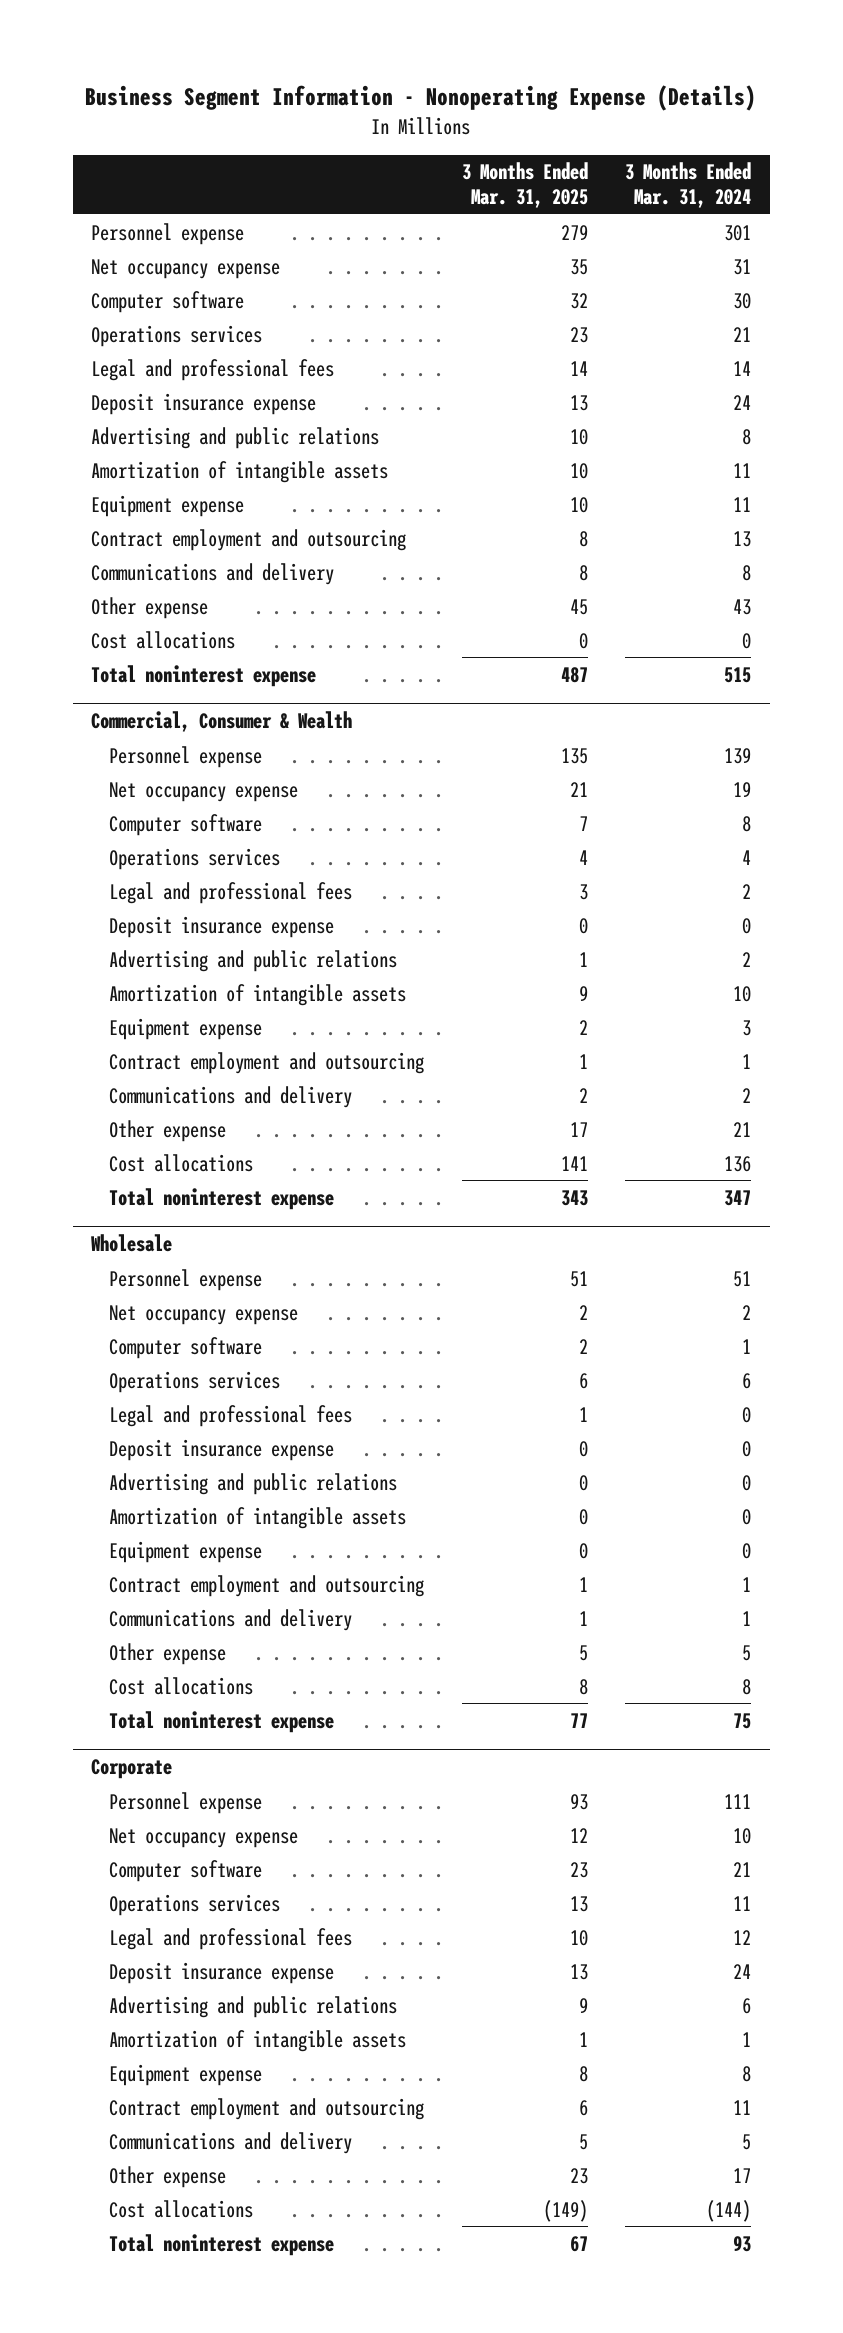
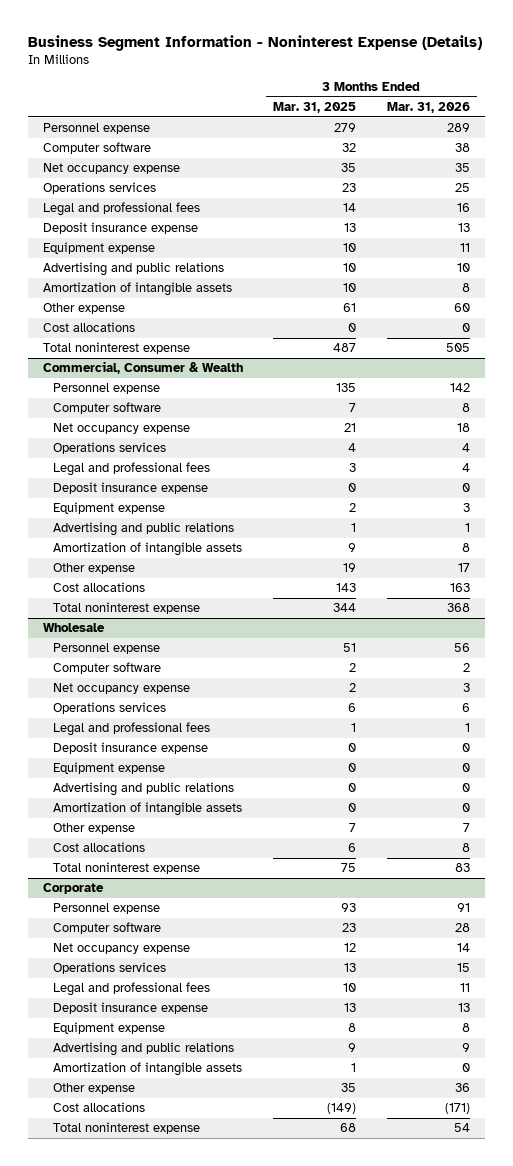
- Business Segment Information - Nonoperating Expense (Details)
+ Business Segment Information - Noninterest Expense (Details)
- | 3 Months Ended Mar. 31, 2025 | 3 Months Ended Mar. 31, 2024
+ | 3 Months Ended Mar. 31, 2025 | 3 Months Ended Mar. 31, 2026
moved down: Net occupancy expense | 35 | 35
moved up: Equipment expense | 10 | 11
- Contract employment and outsourcing | 8 | 13
- Communications and delivery | 8 | 8
- Other expense | 45 | 43
+ Other expense | 61 | 60
@ Commercial, Consumer & Wealth
moved down: Net occupancy expense | 21 | 18
moved up: Equipment expense | 2 | 3
- Contract employment and outsourcing | 1 | 1
- Communications and delivery | 2 | 2
- Other expense | 17 | 21
- Cost allocations | 141 | 136
- Total noninterest expense | 343 | 347
+ Other expense | 19 | 17
+ Cost allocations | 143 | 163
+ Total noninterest expense | 344 | 368
@ Wholesale
moved down: Net occupancy expense | 2 | 3
moved up: Equipment expense | 0 | 0
- Contract employment and outsourcing | 1 | 1
- Communications and delivery | 1 | 1
- Other expense | 5 | 5
- Cost allocations | 8 | 8
- Total noninterest expense | 77 | 75
+ Other expense | 7 | 7
+ Cost allocations | 6 | 8
+ Total noninterest expense | 75 | 83
@ Corporate
moved down: Net occupancy expense | 12 | 14
moved up: Equipment expense | 8 | 8
- Contract employment and outsourcing | 6 | 11
- Communications and delivery | 5 | 5
- Other expense | 23 | 17
+ Other expense | 35 | 36
- Total noninterest expense | 67 | 93
+ Total noninterest expense | 68 | 54

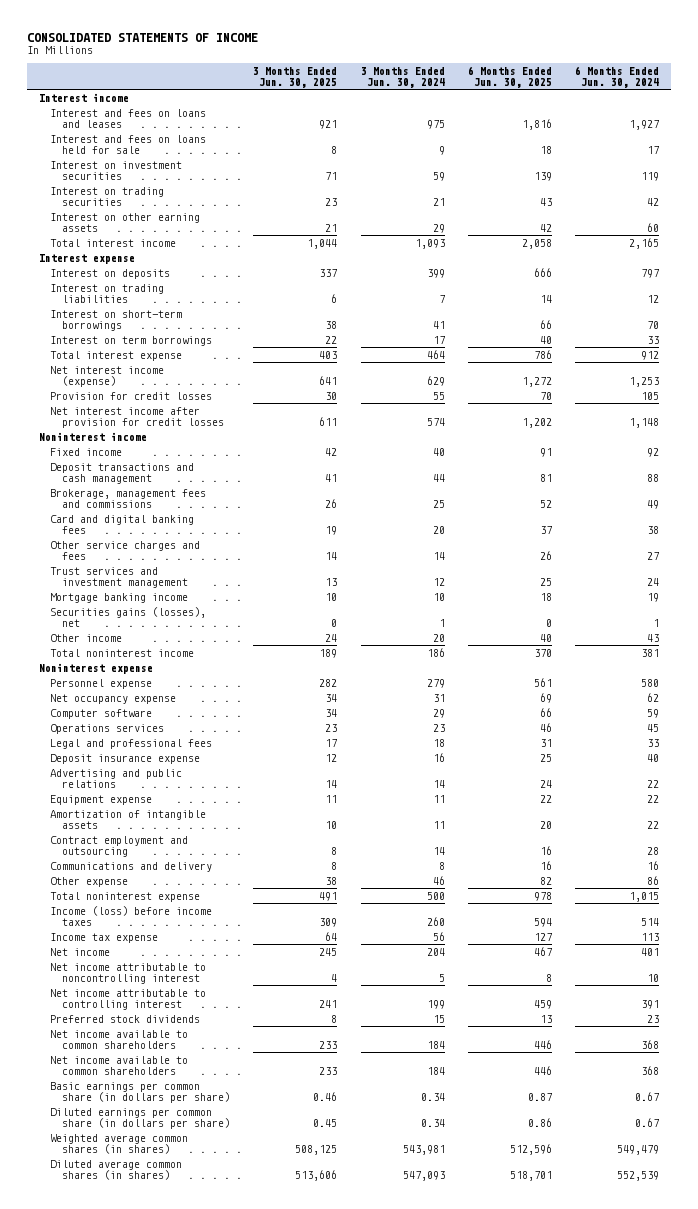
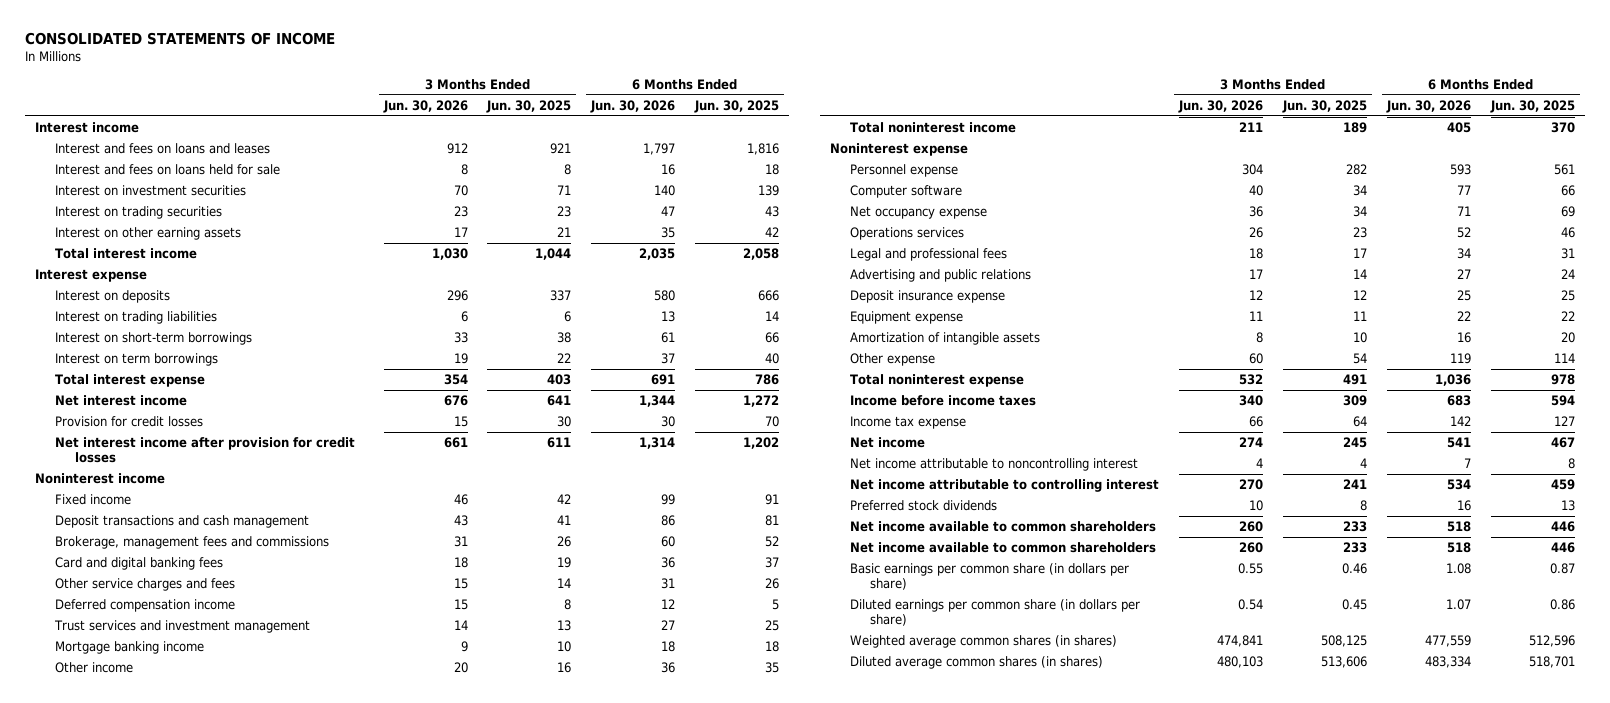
- | 3 Months Ended Jun. 30, 2025 | 3 Months Ended Jun. 30, 2024 | 6 Months Ended Jun. 30, 2025 | 6 Months Ended Jun. 30, 2024
+ | 3 Months Ended Jun. 30, 2026 | 3 Months Ended Jun. 30, 2025 | 6 Months Ended Jun. 30, 2026 | 6 Months Ended Jun. 30, 2025
- Net interest income (expense) | 641 | 629 | 1,272 | 1,253
+ Net interest income | 676 | 641 | 1,344 | 1,272
+ Deferred compensation income | 15 | 8 | 12 | 5
- Securities gains (losses), net | 0 | 1 | 0 | 1
- Other income | 24 | 20 | 40 | 43
+ Other income | 20 | 16 | 36 | 35
moved down: Net occupancy expense | 36 | 34 | 71 | 69
moved down: Deposit insurance expense | 12 | 12 | 25 | 25
- Contract employment and outsourcing | 8 | 14 | 16 | 28
- Communications and delivery | 8 | 8 | 16 | 16
- Other expense | 38 | 46 | 82 | 86
+ Other expense | 60 | 54 | 119 | 114
- Income (loss) before income taxes | 309 | 260 | 594 | 514
+ Income before income taxes | 340 | 309 | 683 | 594

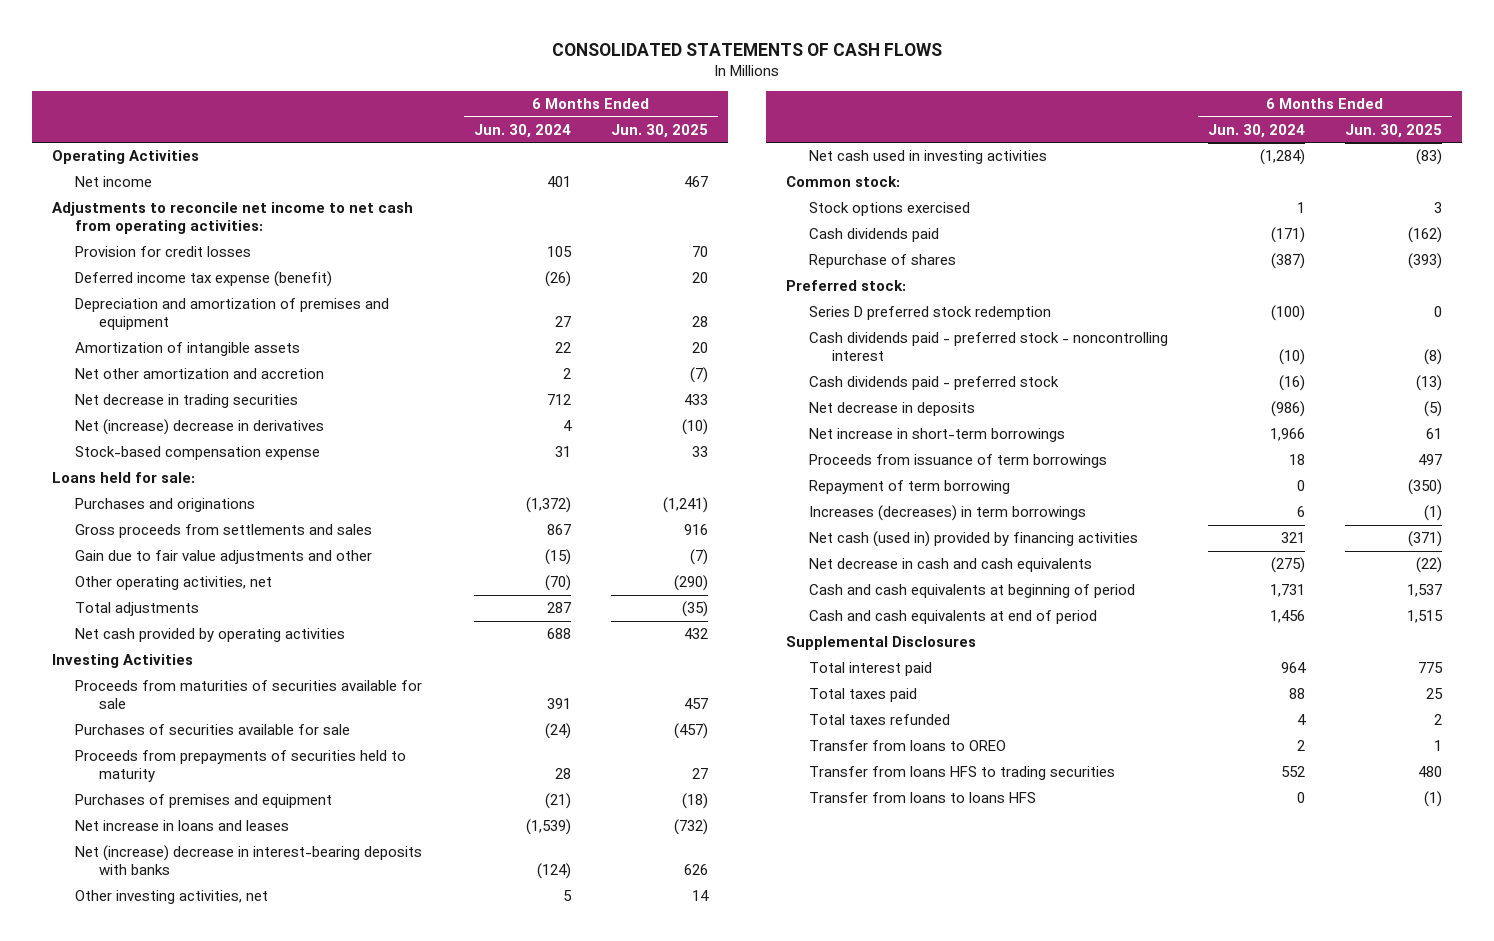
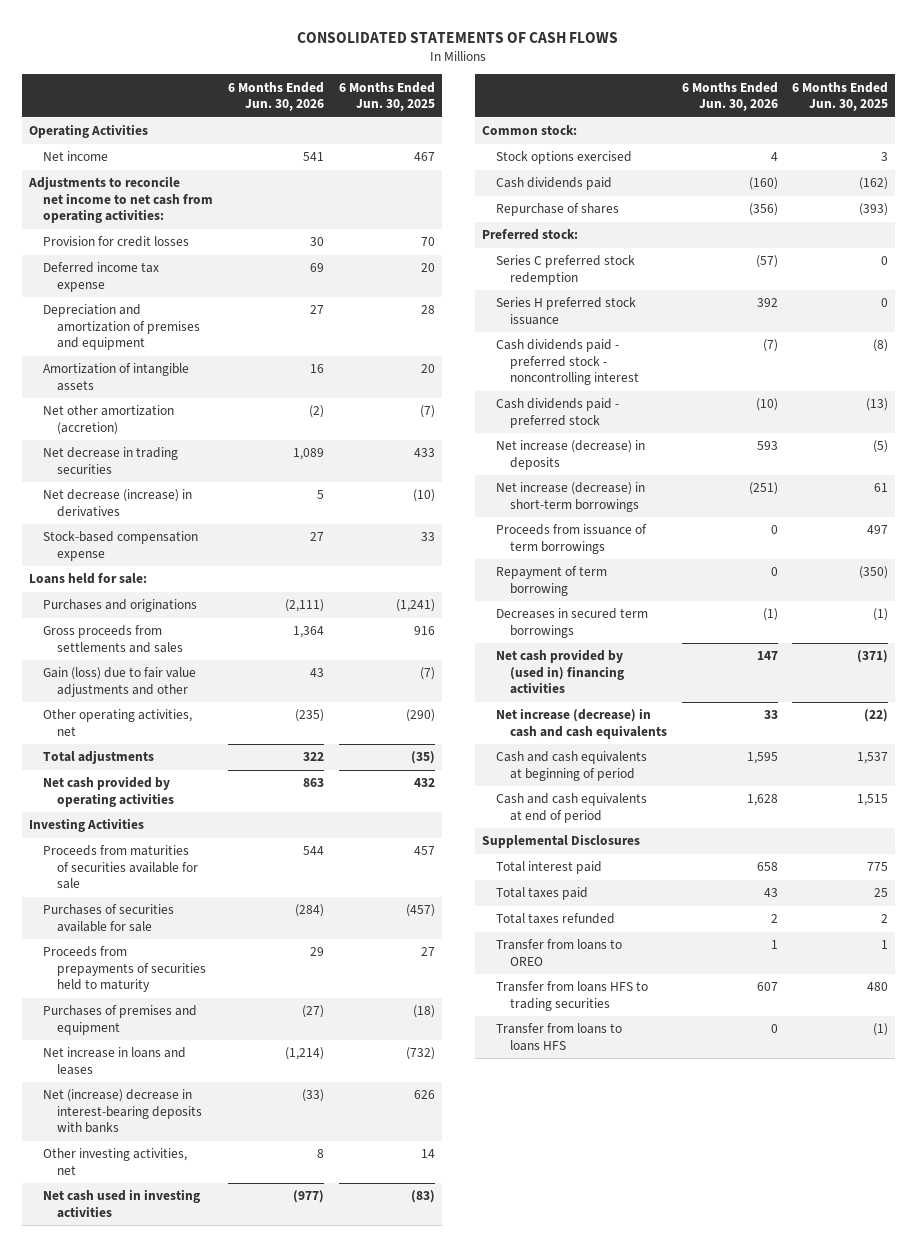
- | 6 Months Ended Jun. 30, 2024 | 6 Months Ended Jun. 30, 2025
+ | 6 Months Ended Jun. 30, 2026 | 6 Months Ended Jun. 30, 2025
- Deferred income tax expense (benefit) | (26) | 20
+ Deferred income tax expense | 69 | 20
- Net other amortization and accretion | 2 | (7)
+ Net other amortization (accretion) | (2) | (7)
- Net (increase) decrease in derivatives | 4 | (10)
+ Net decrease (increase) in derivatives | 5 | (10)
- Gain due to fair value adjustments and other | (15) | (7)
+ Gain (loss) due to fair value adjustments and other | 43 | (7)
- Series D preferred stock redemption | (100) | 0
+ Series C preferred stock redemption | (57) | 0
+ Series H preferred stock issuance | 392 | 0
- Net decrease in deposits | (986) | (5)
- Net increase in short-term borrowings | 1,966 | 61
+ Net increase (decrease) in deposits | 593 | (5)
+ Net increase (decrease) in short-term borrowings | (251) | 61
- Increases (decreases) in term borrowings | 6 | (1)
- Net cash (used in) provided by financing activities | 321 | (371)
- Net decrease in cash and cash equivalents | (275) | (22)
+ Decreases in secured term borrowings | (1) | (1)
+ Net cash provided by (used in) financing activities | 147 | (371)
+ Net increase (decrease) in cash and cash equivalents | 33 | (22)

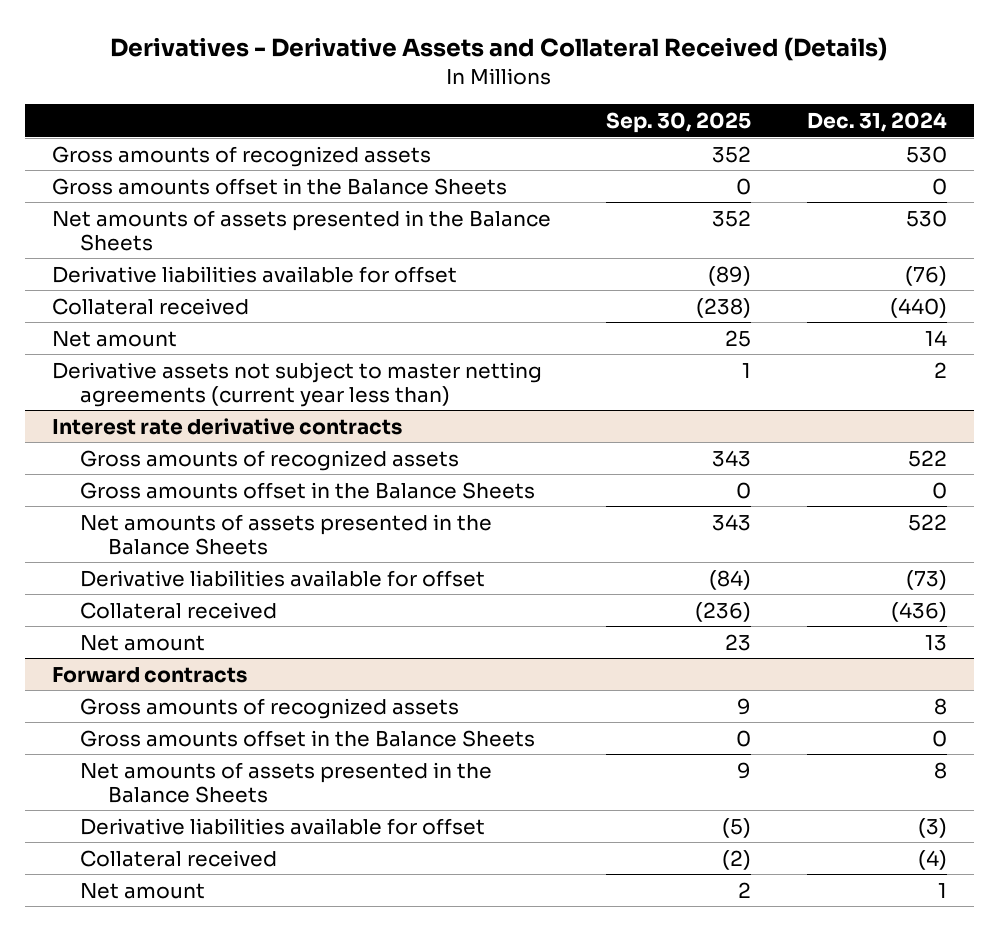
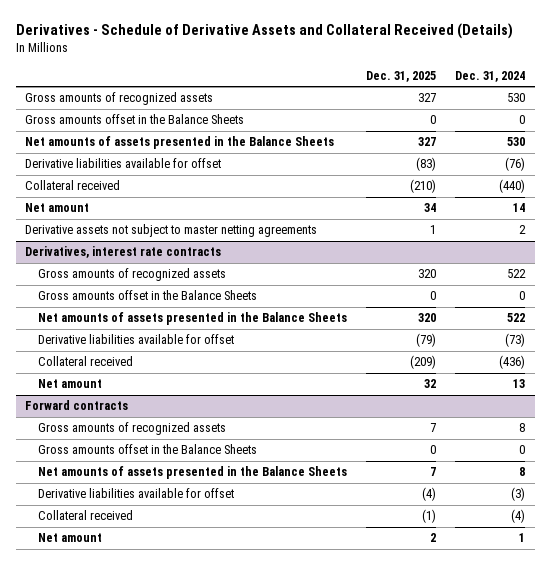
- Derivatives - Derivative Assets and Collateral Received (Details)
+ Derivatives - Schedule of Derivative Assets and Collateral Received (Details)
- | Sep. 30, 2025 | Dec. 31, 2024
+ | Dec. 31, 2025 | Dec. 31, 2024
- Derivative assets not subject to master netting agreements (current year less than) | 1 | 2
- Interest rate derivative contracts
+ Derivative assets not subject to master netting agreements | 1 | 2
+ Derivatives, interest rate contracts

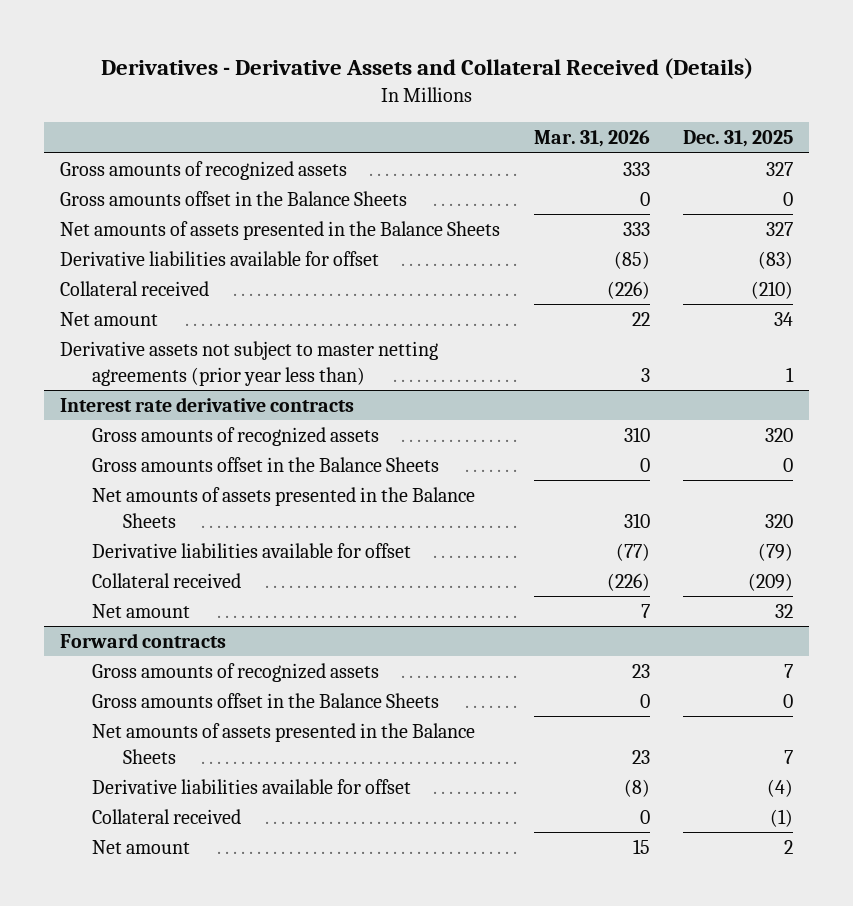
- Derivatives - Schedule of Derivative Assets and Collateral Received (Details)
+ Derivatives - Derivative Assets and Collateral Received (Details)
- | Dec. 31, 2025 | Dec. 31, 2024
+ | Mar. 31, 2026 | Dec. 31, 2025
- Derivative assets not subject to master netting agreements | 1 | 2
- Derivatives, interest rate contracts
+ Derivative assets not subject to master netting agreements (prior year less than) | 3 | 1
+ Interest rate derivative contracts

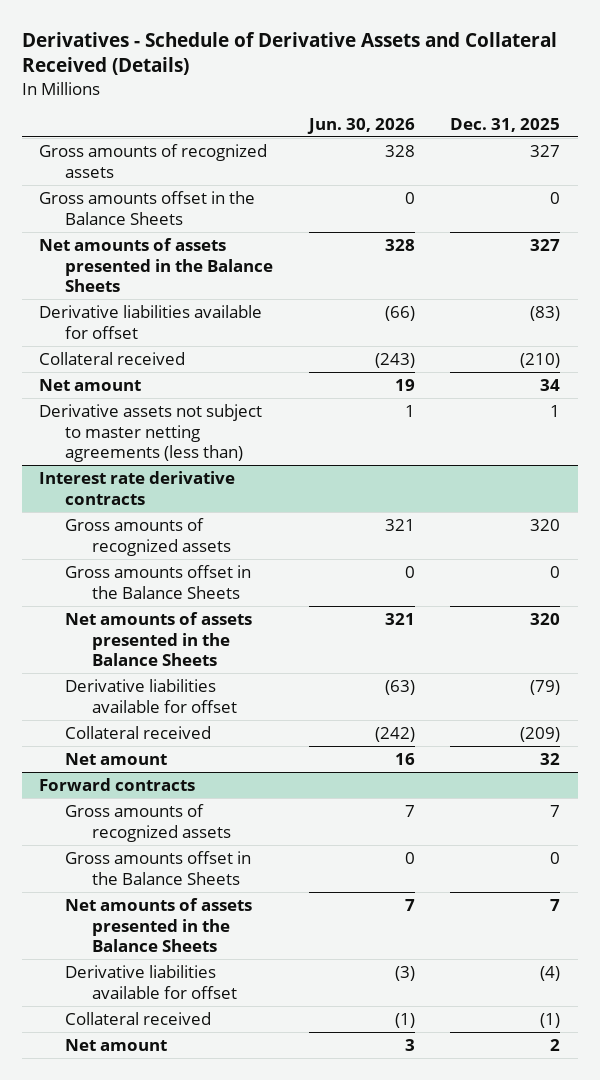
- Derivatives - Derivative Assets and Collateral Received (Details)
+ Derivatives - Schedule of Derivative Assets and Collateral Received (Details)
- | Mar. 31, 2026 | Dec. 31, 2025
+ | Jun. 30, 2026 | Dec. 31, 2025
- Derivative assets not subject to master netting agreements (prior year less than) | 3 | 1
+ Derivative assets not subject to master netting agreements (less than) | 1 | 1

